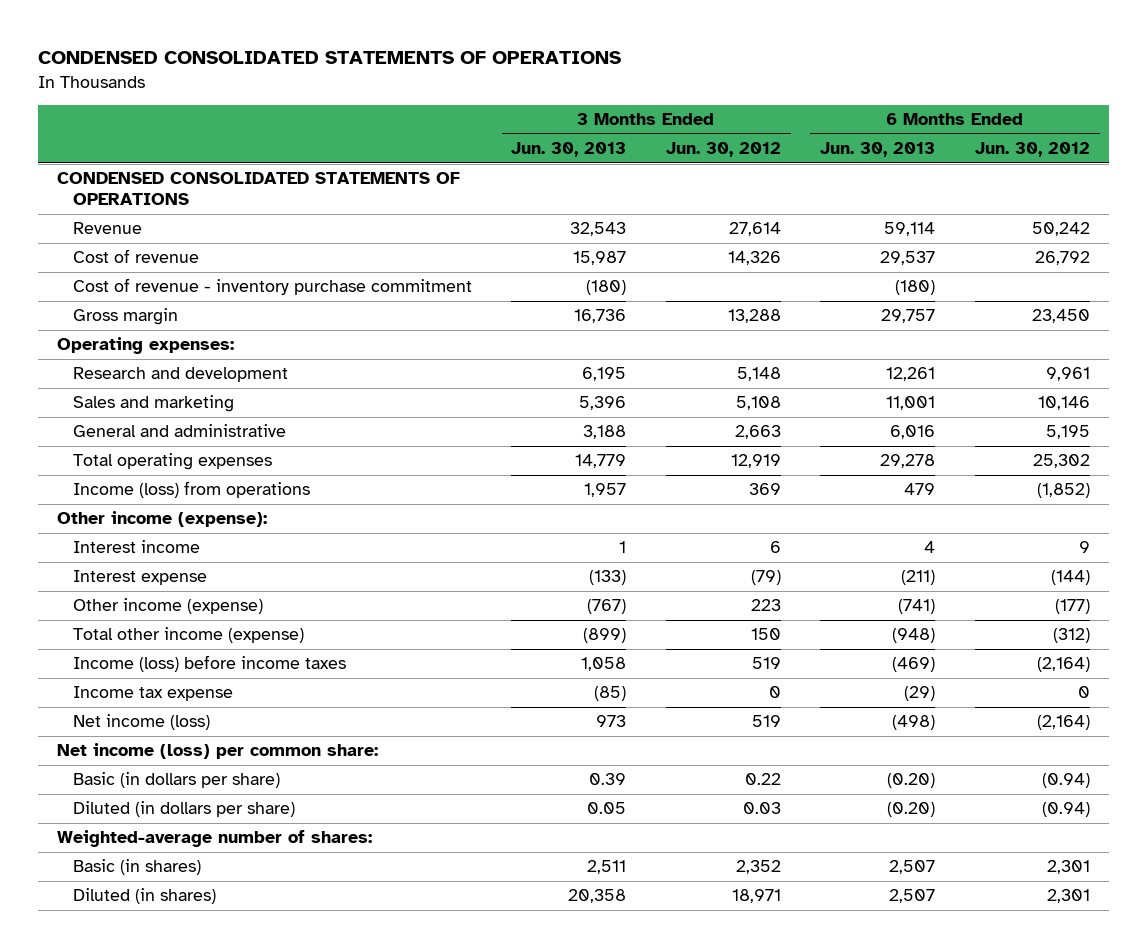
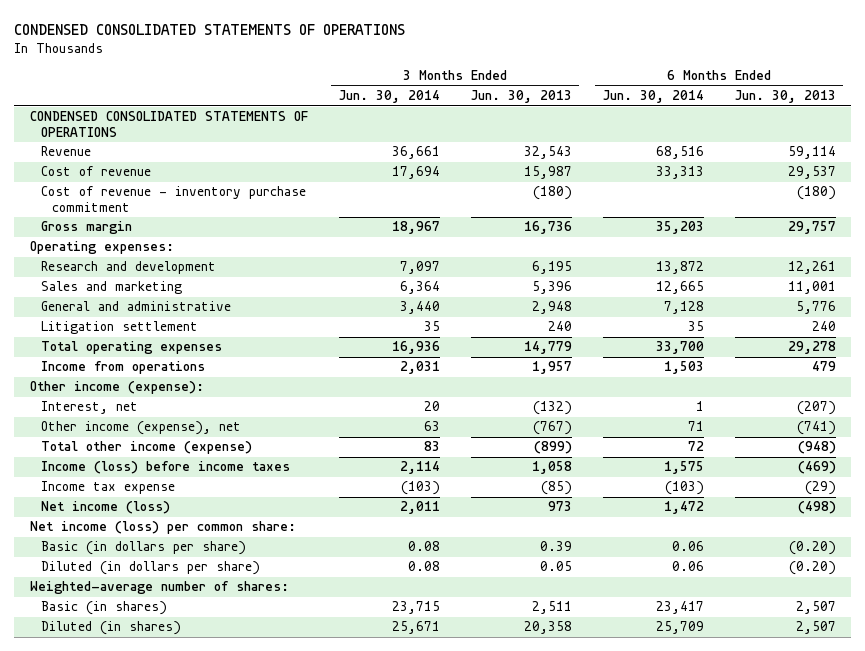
- | 3 Months Ended Jun. 30, 2013 | 3 Months Ended Jun. 30, 2012 | 6 Months Ended Jun. 30, 2013 | 6 Months Ended Jun. 30, 2012
+ | 3 Months Ended Jun. 30, 2014 | 3 Months Ended Jun. 30, 2013 | 6 Months Ended Jun. 30, 2014 | 6 Months Ended Jun. 30, 2013
- General and administrative | 3,188 | 2,663 | 6,016 | 5,195
+ General and administrative | 3,440 | 2,948 | 7,128 | 5,776
+ Litigation settlement | 35 | 240 | 35 | 240
- Income (loss) from operations | 1,957 | 369 | 479 | (1,852)
+ Income from operations | 2,031 | 1,957 | 1,503 | 479
- Interest income | 1 | 6 | 4 | 9
- Interest expense | (133) | (79) | (211) | (144)
- Other income (expense) | (767) | 223 | (741) | (177)
+ Interest, net | 20 | (132) | 1 | (207)
+ Other income (expense), net | 63 | (767) | 71 | (741)

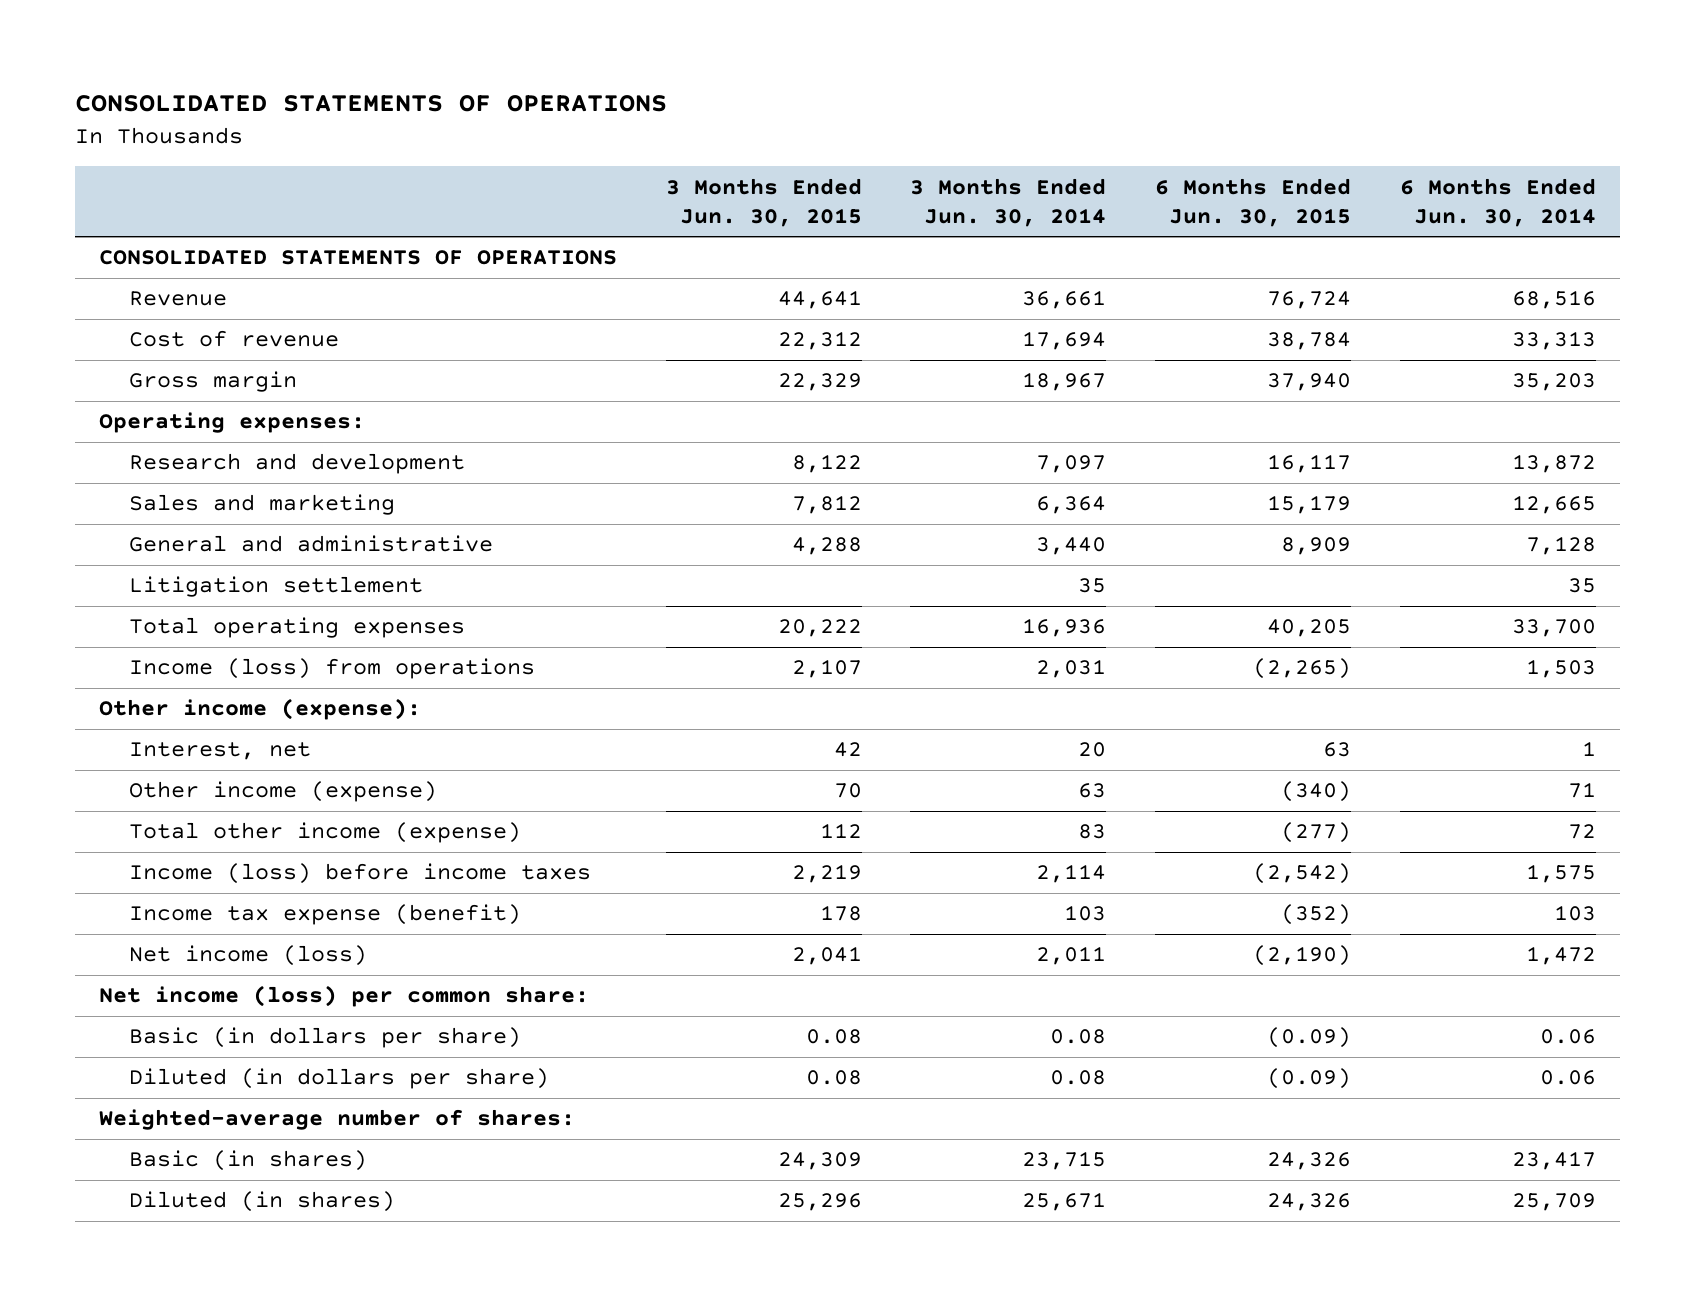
- CONDENSED CONSOLIDATED STATEMENTS OF OPERATIONS
+ CONSOLIDATED STATEMENTS OF OPERATIONS
- | 3 Months Ended Jun. 30, 2014 | 3 Months Ended Jun. 30, 2013 | 6 Months Ended Jun. 30, 2014 | 6 Months Ended Jun. 30, 2013
+ | 3 Months Ended Jun. 30, 2015 | 3 Months Ended Jun. 30, 2014 | 6 Months Ended Jun. 30, 2015 | 6 Months Ended Jun. 30, 2014
- CONDENSED CONSOLIDATED STATEMENTS OF OPERATIONS
+ CONSOLIDATED STATEMENTS OF OPERATIONS
- Cost of revenue - inventory purchase commitment | | (180) | | (180)
- Income from operations | 2,031 | 1,957 | 1,503 | 479
+ Income (loss) from operations | 2,107 | 2,031 | (2,265) | 1,503
- Other income (expense), net | 63 | (767) | 71 | (741)
+ Other income (expense) | 70 | 63 | (340) | 71
- Income tax expense | (103) | (85) | (103) | (29)
+ Income tax expense (benefit) | 178 | 103 | (352) | 103

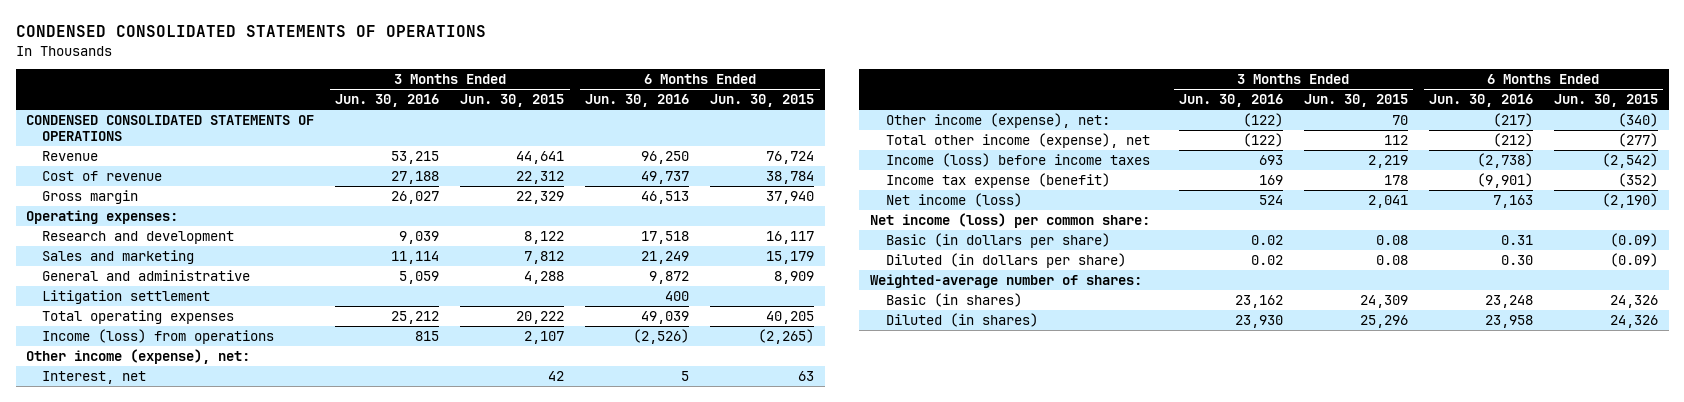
- CONSOLIDATED STATEMENTS OF OPERATIONS
+ CONDENSED CONSOLIDATED STATEMENTS OF OPERATIONS
- | 3 Months Ended Jun. 30, 2015 | 3 Months Ended Jun. 30, 2014 | 6 Months Ended Jun. 30, 2015 | 6 Months Ended Jun. 30, 2014
+ | 3 Months Ended Jun. 30, 2016 | 3 Months Ended Jun. 30, 2015 | 6 Months Ended Jun. 30, 2016 | 6 Months Ended Jun. 30, 2015
- CONSOLIDATED STATEMENTS OF OPERATIONS
+ CONDENSED CONSOLIDATED STATEMENTS OF OPERATIONS
- Other income (expense):
+ Other income (expense), net:
- Other income (expense) | 70 | 63 | (340) | 71
- Total other income (expense) | 112 | 83 | (277) | 72
+ Other income (expense), net: | (122) | 70 | (217) | (340)
+ Total other income (expense), net | (122) | 112 | (212) | (277)

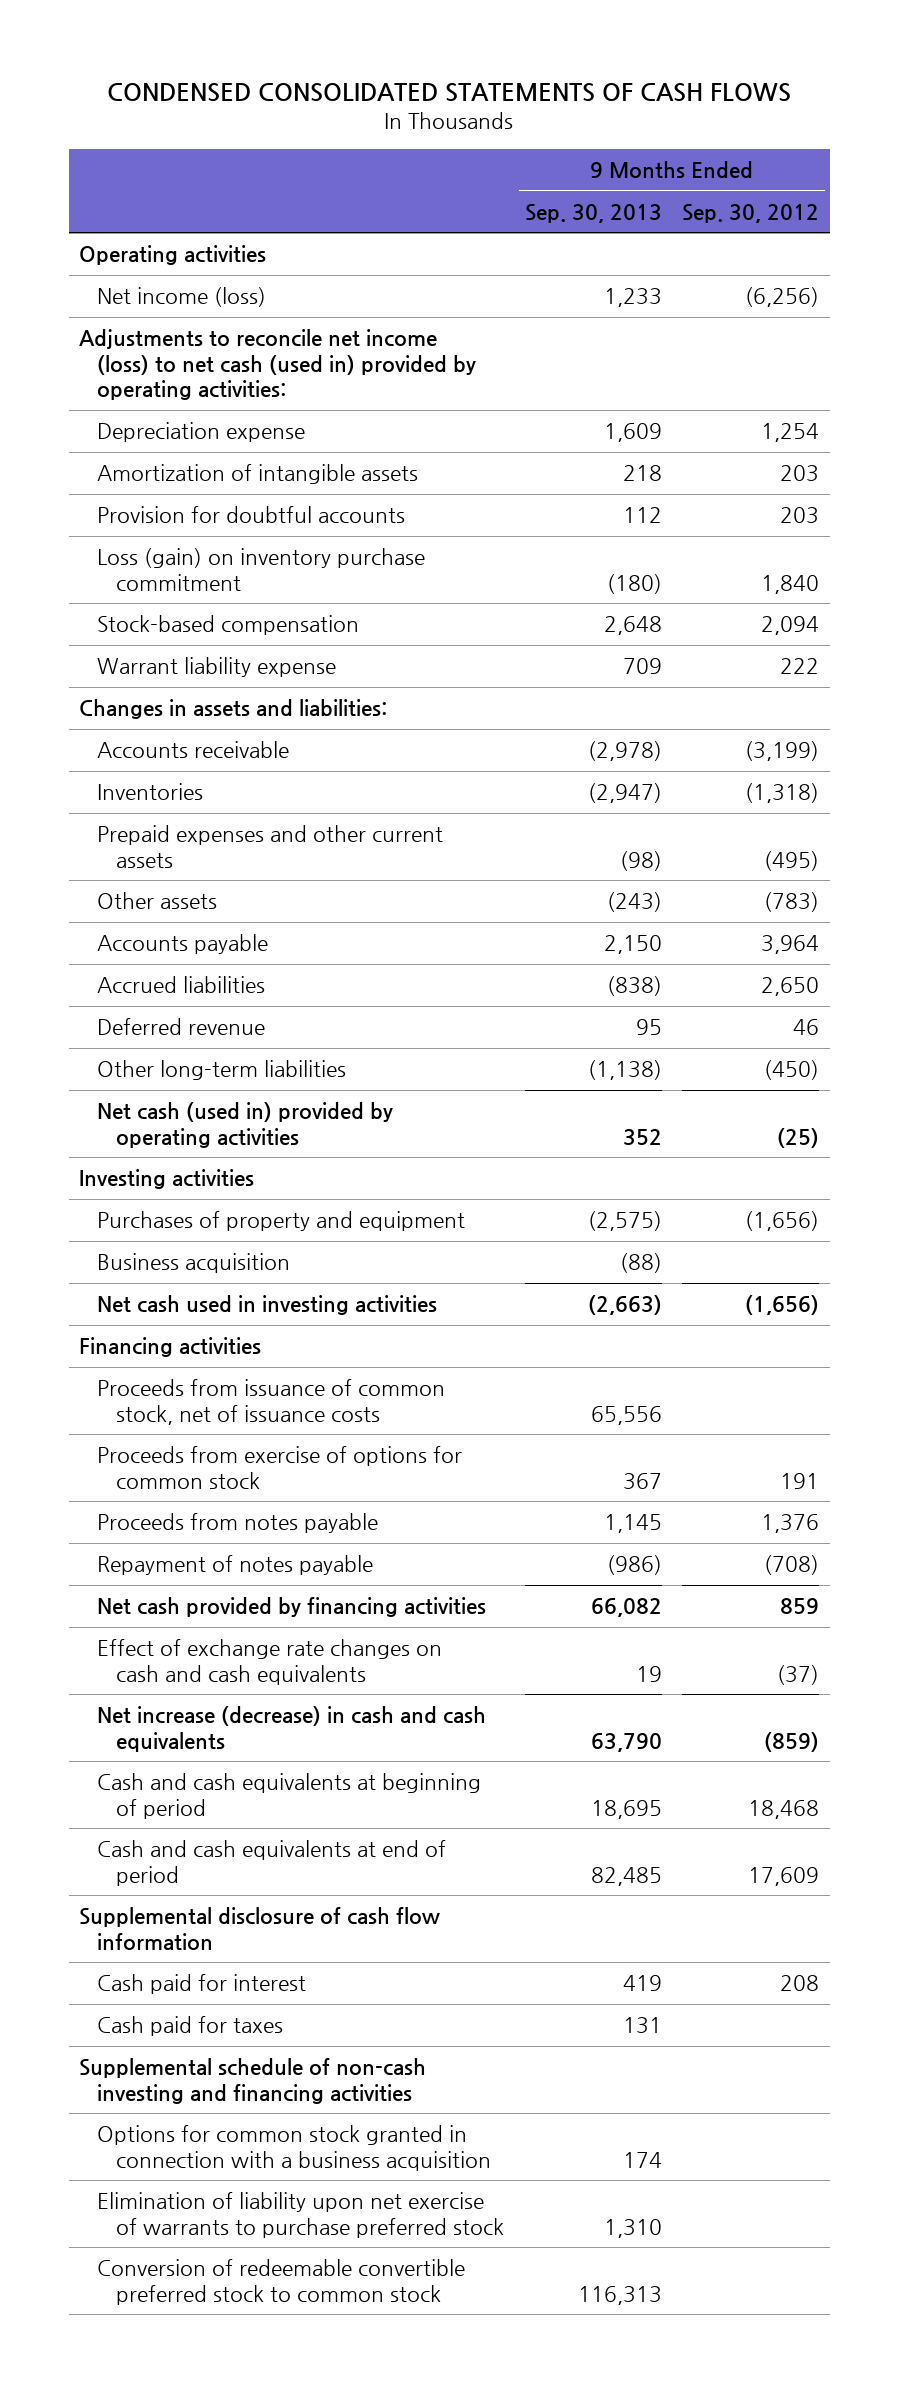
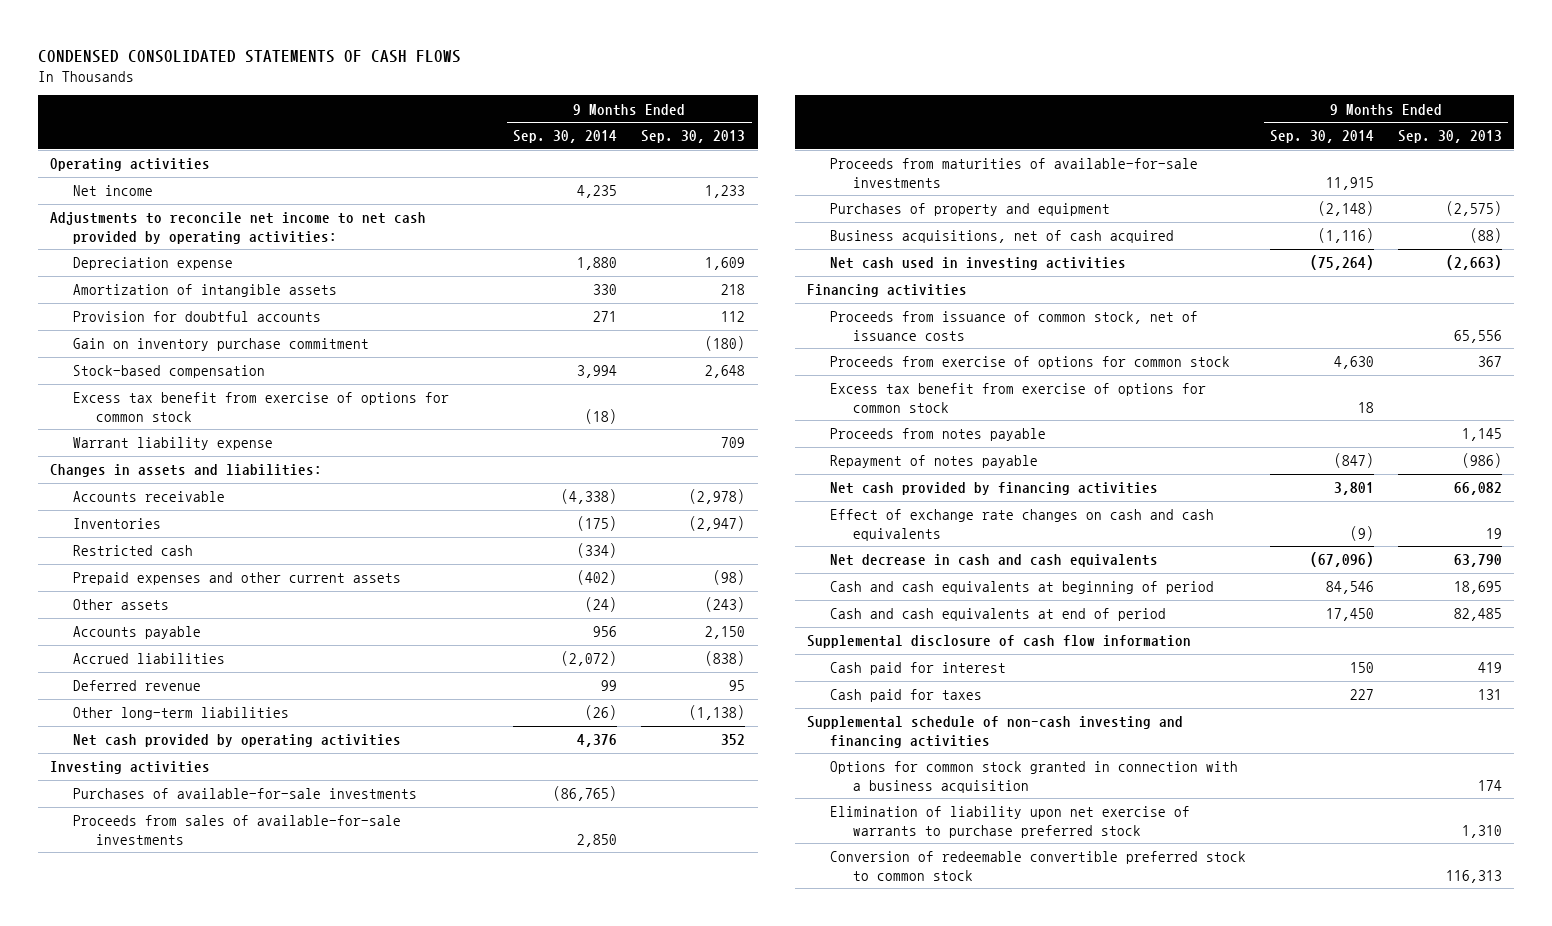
- | 9 Months Ended Sep. 30, 2013 | 9 Months Ended Sep. 30, 2012
+ | 9 Months Ended Sep. 30, 2014 | 9 Months Ended Sep. 30, 2013
- Net income (loss) | 1,233 | (6,256)
- Adjustments to reconcile net income (loss) to net cash (used in) provided by operating activities:
+ Net income | 4,235 | 1,233
+ Adjustments to reconcile net income to net cash provided by operating activities:
- Loss (gain) on inventory purchase commitment | (180) | 1,840
+ Gain on inventory purchase commitment | | (180)
+ Excess tax benefit from exercise of options for common stock | (18) |
+ Restricted cash | (334) |
- Net cash (used in) provided by operating activities | 352 | (25)
+ Net cash provided by operating activities | 4,376 | 352
+ Purchases of available-for-sale investments | (86,765) |
+ Proceeds from sales of available-for-sale investments | 2,850 |
+ Proceeds from maturities of available-for-sale investments | 11,915 |
- Business acquisition | (88) |
+ Business acquisitions, net of cash acquired | (1,116) | (88)
+ Excess tax benefit from exercise of options for common stock | 18 |
- Net increase (decrease) in cash and cash equivalents | 63,790 | (859)
+ Net decrease in cash and cash equivalents | (67,096) | 63,790

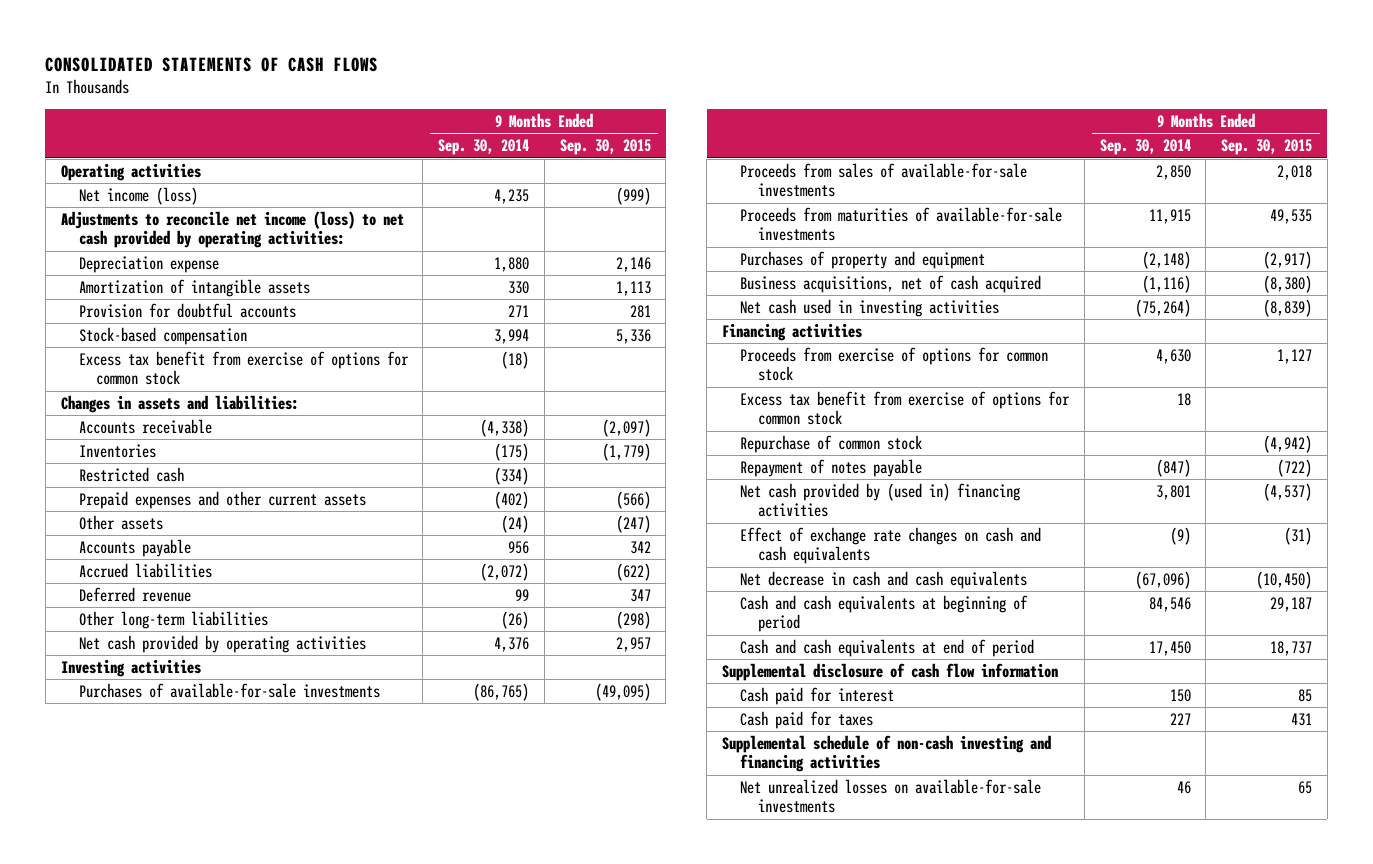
- CONDENSED CONSOLIDATED STATEMENTS OF CASH FLOWS
+ CONSOLIDATED STATEMENTS OF CASH FLOWS
- | 9 Months Ended Sep. 30, 2014 | 9 Months Ended Sep. 30, 2013
+ | 9 Months Ended Sep. 30, 2014 | 9 Months Ended Sep. 30, 2015
- Net income | 4,235 | 1,233
- Adjustments to reconcile net income to net cash provided by operating activities:
+ Net income (loss) | 4,235 | (999)
+ Adjustments to reconcile net income (loss) to net cash provided by operating activities:
- Gain on inventory purchase commitment | | (180)
- Warrant liability expense | | 709
- Proceeds from issuance of common stock, net of issuance costs | | 65,556
- Proceeds from notes payable | | 1,145
+ Repurchase of common stock | | (4,942)
- Net cash provided by financing activities | 3,801 | 66,082
+ Net cash provided by (used in) financing activities | 3,801 | (4,537)
- Options for common stock granted in connection with a business acquisition | | 174
- Elimination of liability upon net exercise of warrants to purchase preferred stock | | 1,310
- Conversion of redeemable convertible preferred stock to common stock | | 116,313
+ Net unrealized losses on available-for-sale investments | 46 | 65

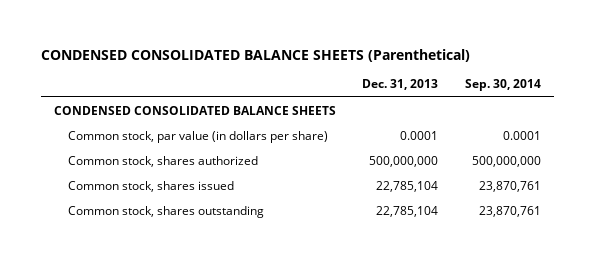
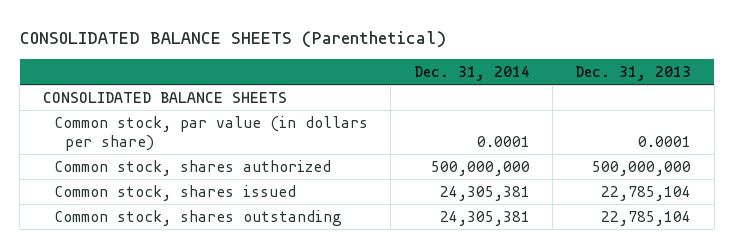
- CONDENSED CONSOLIDATED BALANCE SHEETS (Parenthetical)
+ CONSOLIDATED BALANCE SHEETS (Parenthetical)
- | Dec. 31, 2013 | Sep. 30, 2014
+ | Dec. 31, 2014 | Dec. 31, 2013
- CONDENSED CONSOLIDATED BALANCE SHEETS
+ CONSOLIDATED BALANCE SHEETS

